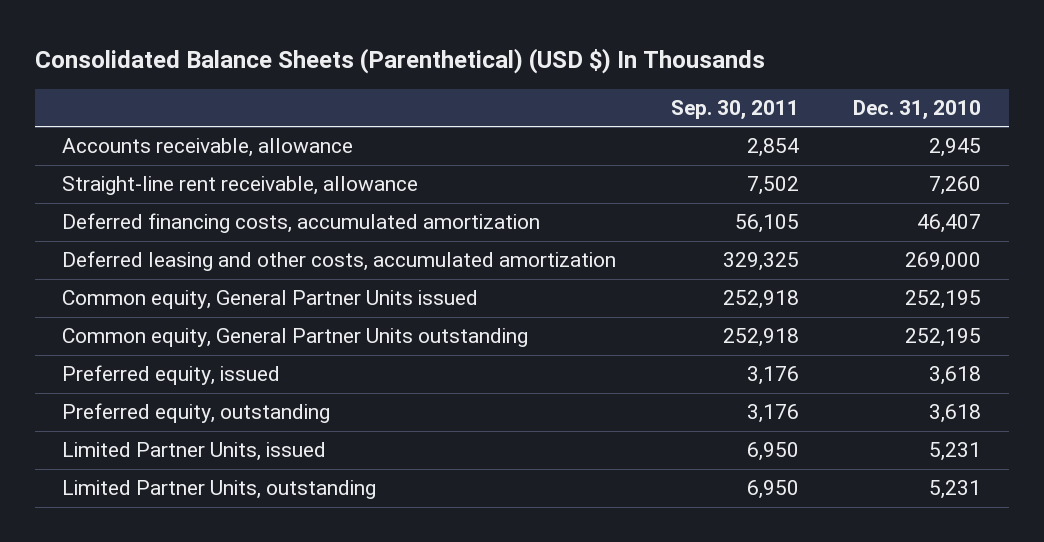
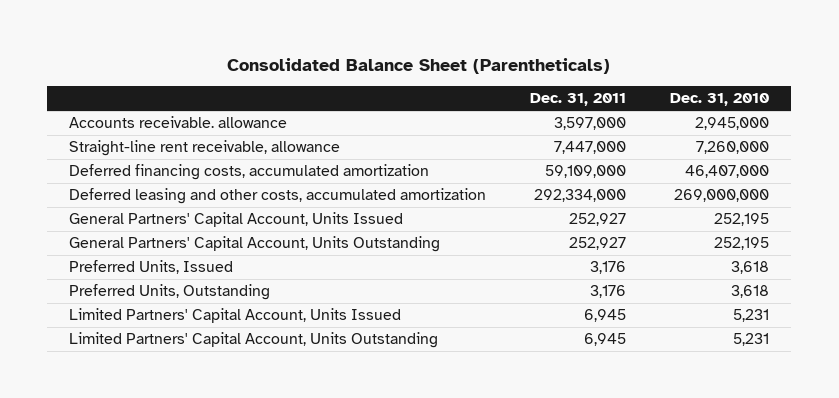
- Consolidated Balance Sheets (Parenthetical) (USD $) In Thousands
+ Consolidated Balance Sheet (Parentheticals)
- | Sep. 30, 2011 | Dec. 31, 2010
+ | Dec. 31, 2011 | Dec. 31, 2010
- Accounts receivable, allowance | 2,854 | 2,945
- Straight-line rent receivable, allowance | 7,502 | 7,260
- Deferred financing costs, accumulated amortization | 56,105 | 46,407
- Deferred leasing and other costs, accumulated amortization | 329,325 | 269,000
- Common equity, General Partner Units issued | 252,918 | 252,195
- Common equity, General Partner Units outstanding | 252,918 | 252,195
- Preferred equity, issued | 3,176 | 3,618
- Preferred equity, outstanding | 3,176 | 3,618
- Limited Partner Units, issued | 6,950 | 5,231
- Limited Partner Units, outstanding | 6,950 | 5,231
+ Accounts receivable. allowance | 3,597,000 | 2,945,000
+ Straight-line rent receivable, allowance | 7,447,000 | 7,260,000
+ Deferred financing costs, accumulated amortization | 59,109,000 | 46,407,000
+ Deferred leasing and other costs, accumulated amortization | 292,334,000 | 269,000,000
+ General Partners' Capital Account, Units Issued | 252,927 | 252,195
+ General Partners' Capital Account, Units Outstanding | 252,927 | 252,195
+ Preferred Units, Issued | 3,176 | 3,618
+ Preferred Units, Outstanding | 3,176 | 3,618
+ Limited Partners' Capital Account, Units Issued | 6,945 | 5,231
+ Limited Partners' Capital Account, Units Outstanding | 6,945 | 5,231

